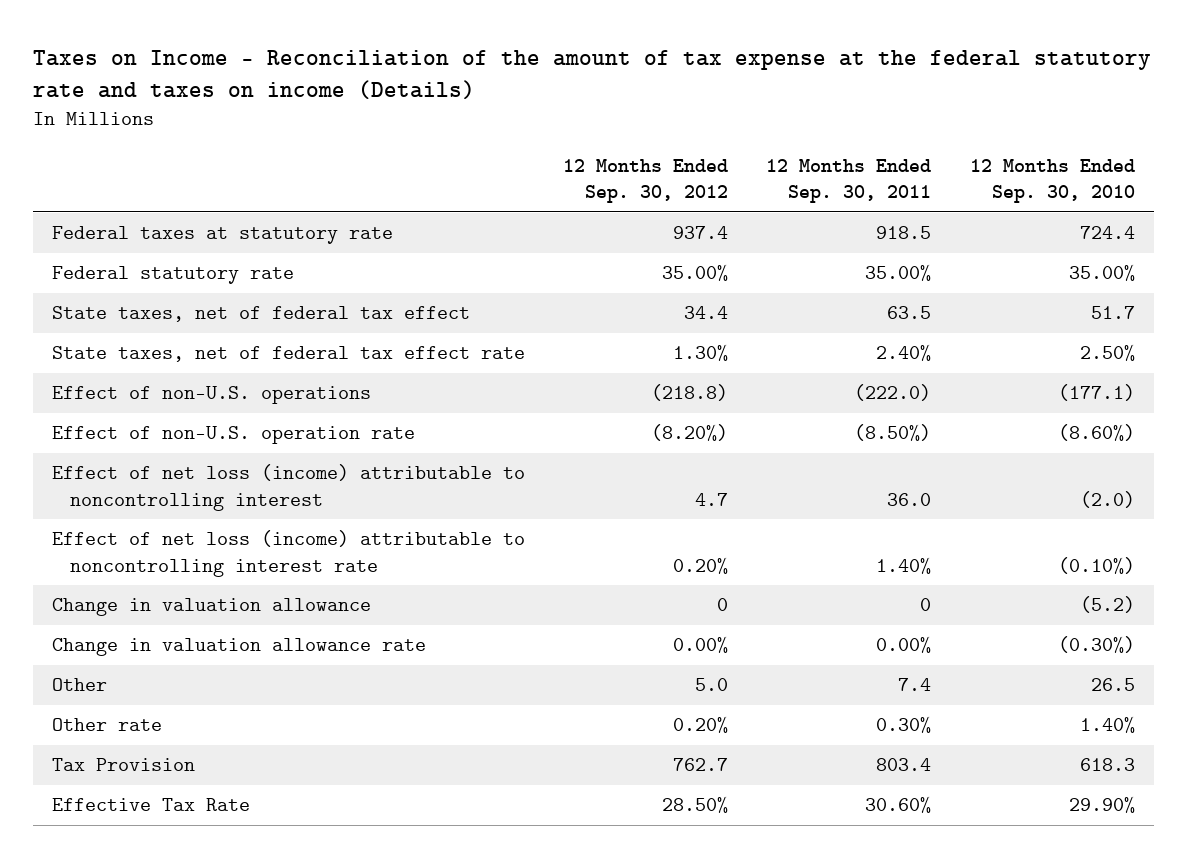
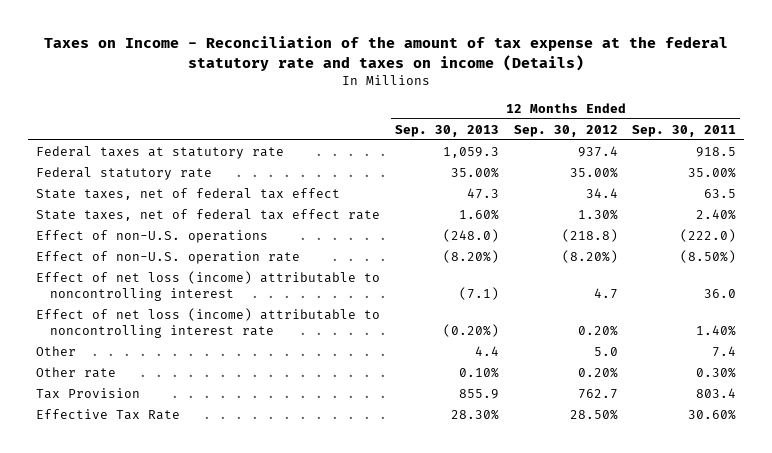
- | 12 Months Ended Sep. 30, 2012 | 12 Months Ended Sep. 30, 2011 | 12 Months Ended Sep. 30, 2010
+ | 12 Months Ended Sep. 30, 2013 | 12 Months Ended Sep. 30, 2012 | 12 Months Ended Sep. 30, 2011
- Change in valuation allowance | 0 | 0 | (5.2)
- Change in valuation allowance rate | 0.00% | 0.00% | (0.30%)

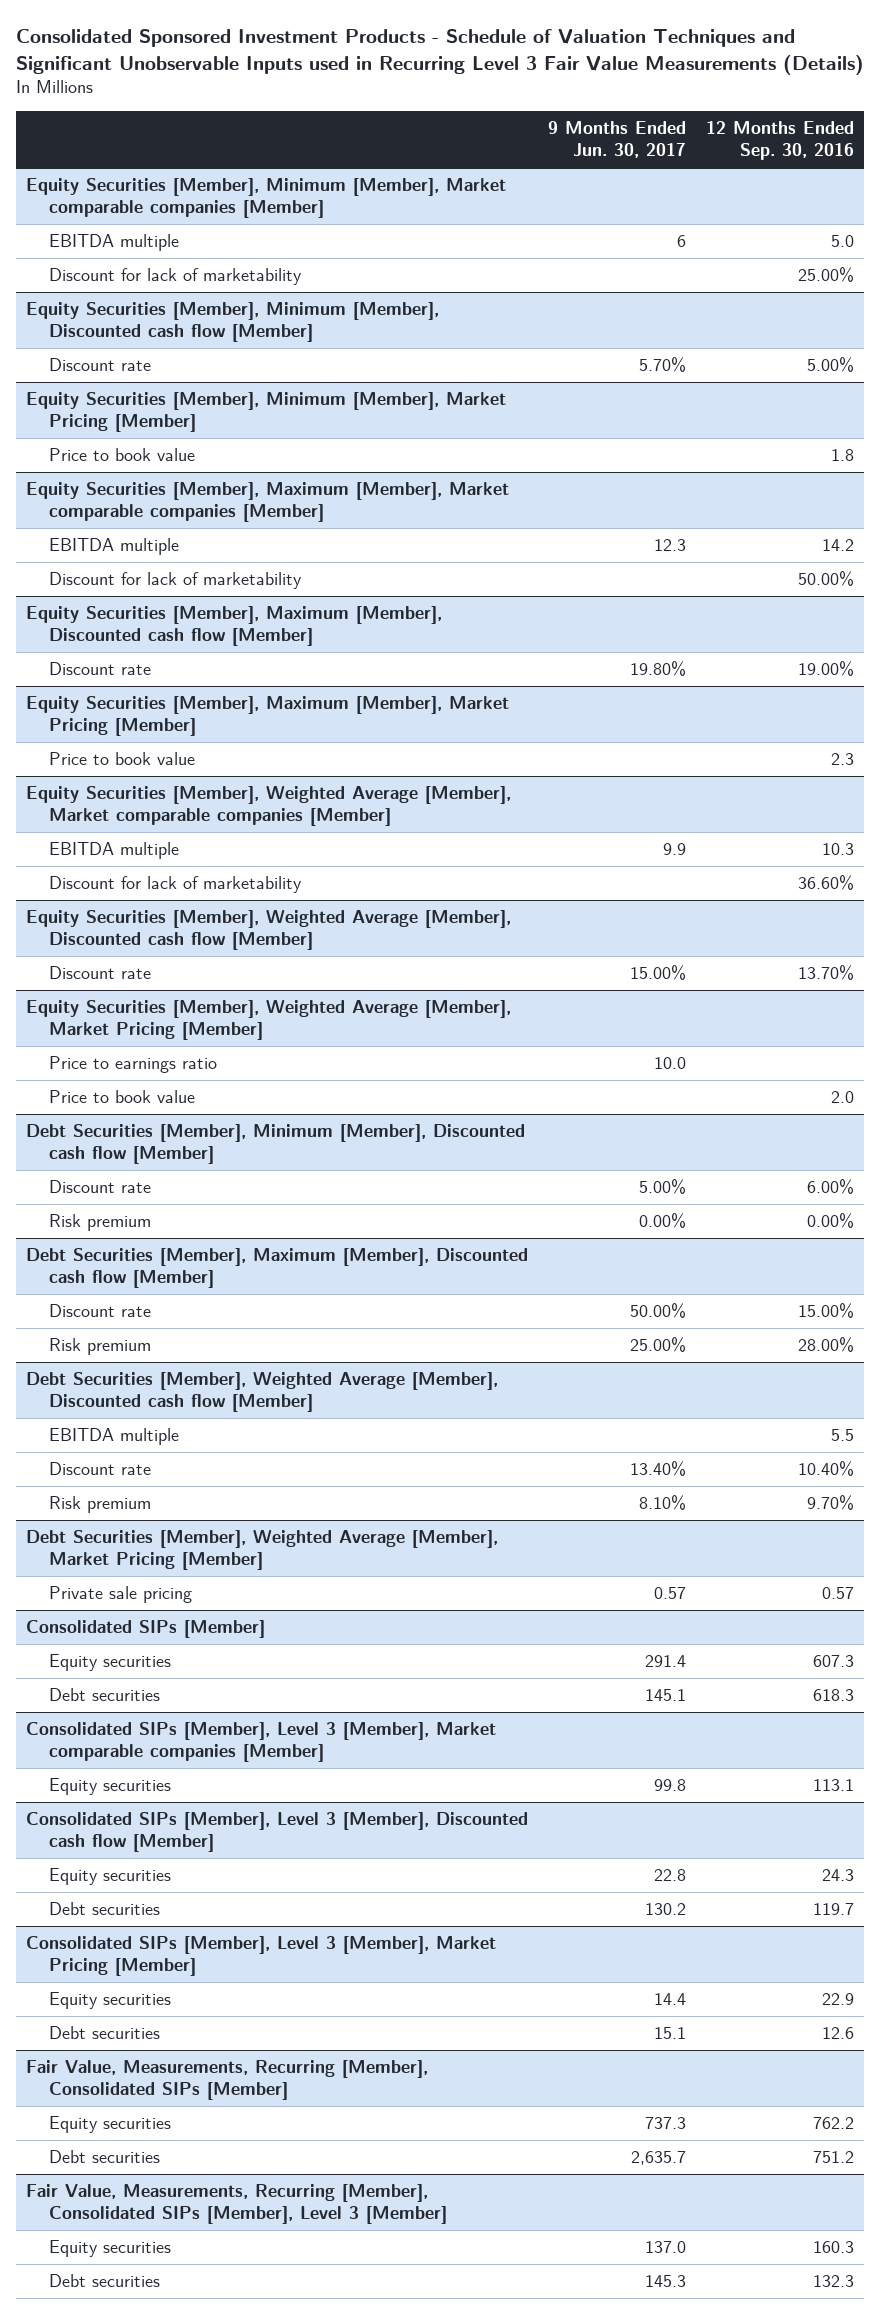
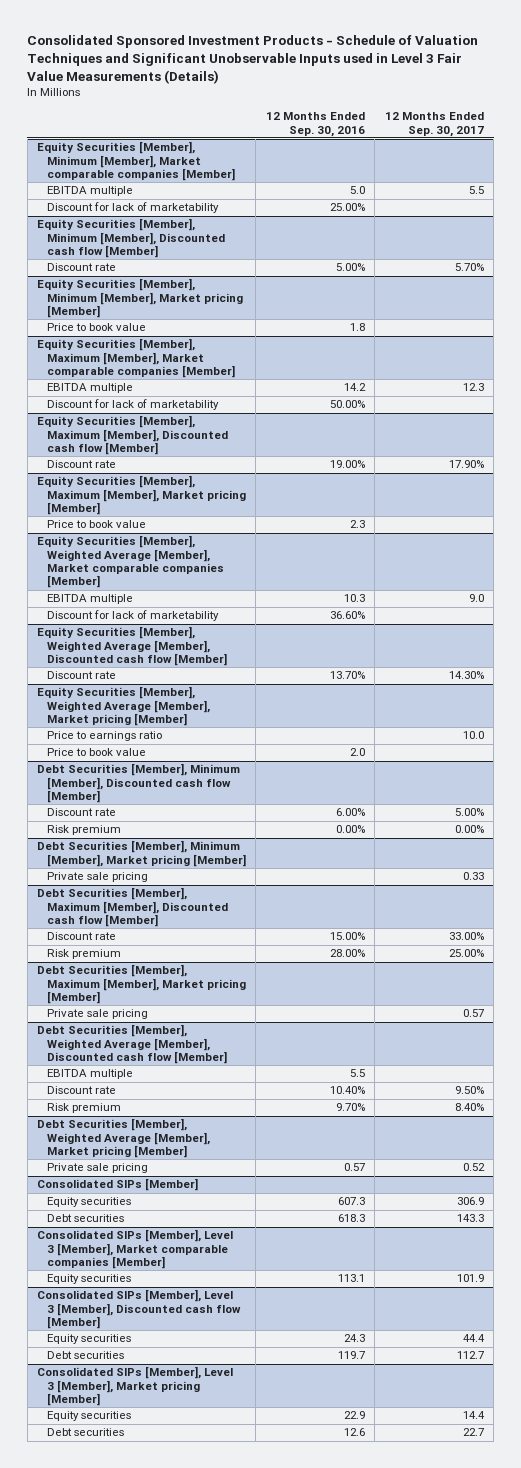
- Consolidated Sponsored Investment Products - Schedule of Valuation Techniques and Significant Unobservable Inputs used in Recurring Level 3 Fair Value Measurements (Details)
+ Consolidated Sponsored Investment Products - Schedule of Valuation Techniques and Significant Unobservable Inputs used in Level 3 Fair Value Measurements (Details)
- | 9 Months Ended Jun. 30, 2017 | 12 Months Ended Sep. 30, 2016
+ | 12 Months Ended Sep. 30, 2016 | 12 Months Ended Sep. 30, 2017
- Equity Securities [Member], Minimum [Member], Market Pricing [Member]
+ Equity Securities [Member], Minimum [Member], Market pricing [Member]
- Equity Securities [Member], Maximum [Member], Market Pricing [Member]
+ Equity Securities [Member], Maximum [Member], Market pricing [Member]
- Equity Securities [Member], Weighted Average [Member], Market Pricing [Member]
+ Equity Securities [Member], Weighted Average [Member], Market pricing [Member]
+ Debt Securities [Member], Minimum [Member], Market pricing [Member]
+ Private sale pricing | | 0.33
+ Debt Securities [Member], Maximum [Member], Market pricing [Member]
+ Private sale pricing | | 0.57
- Debt Securities [Member], Weighted Average [Member], Market Pricing [Member]
+ Debt Securities [Member], Weighted Average [Member], Market pricing [Member]
- Consolidated SIPs [Member], Level 3 [Member], Market Pricing [Member]
+ Consolidated SIPs [Member], Level 3 [Member], Market pricing [Member]
- Fair Value, Measurements, Recurring [Member], Consolidated SIPs [Member]
- Equity securities | 737.3 | 762.2
- Debt securities | 2,635.7 | 751.2
- Fair Value, Measurements, Recurring [Member], Consolidated SIPs [Member], Level 3 [Member]
- Equity securities | 137.0 | 160.3
- Debt securities | 145.3 | 132.3

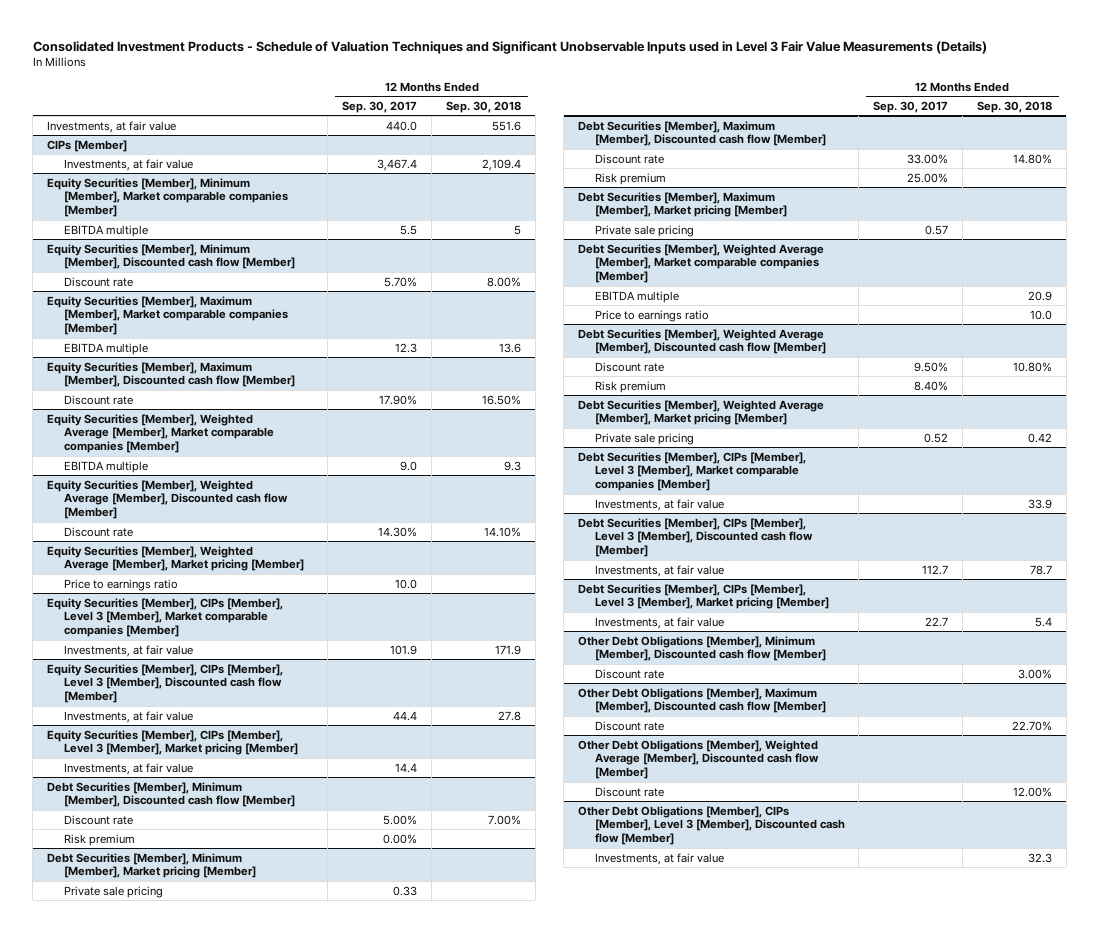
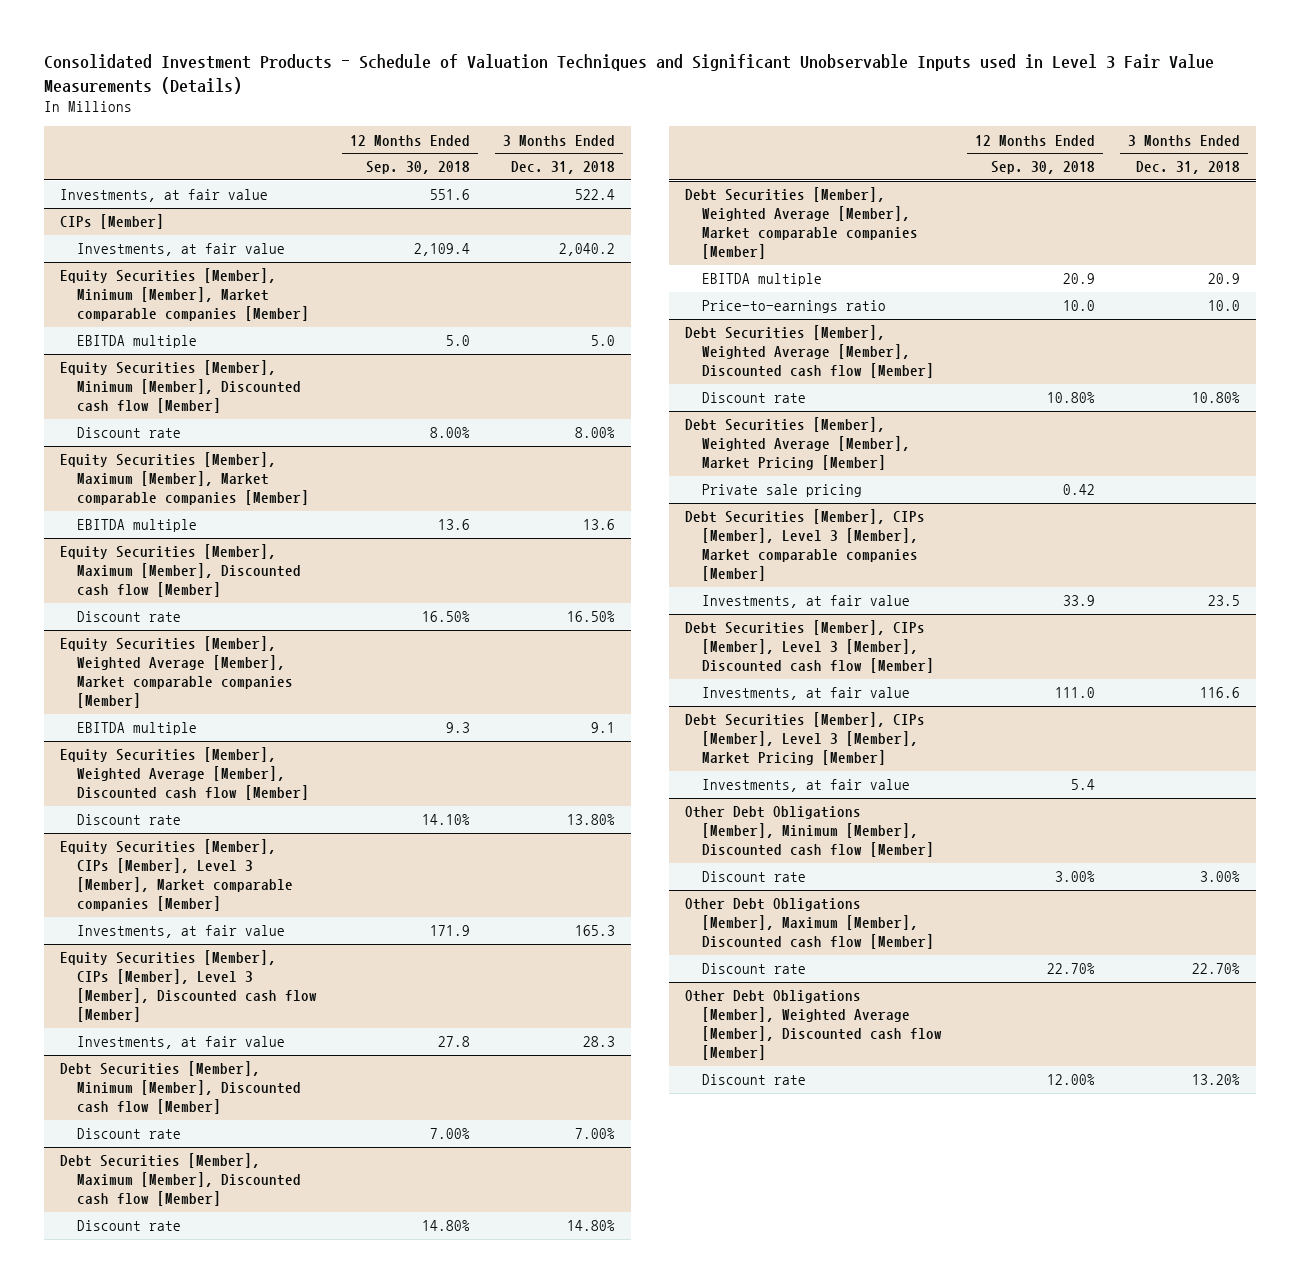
- | 12 Months Ended Sep. 30, 2017 | 12 Months Ended Sep. 30, 2018
+ | 12 Months Ended Sep. 30, 2018 | 3 Months Ended Dec. 31, 2018
@ Equity Securities [Member], Minimum [Member], Market comparable companies [Member]
- EBITDA multiple | 5.5 | 5
+ EBITDA multiple | 5.0 | 5.0
- Equity Securities [Member], Weighted Average [Member], Market pricing [Member]
- Price to earnings ratio | 10.0 |
- Equity Securities [Member], CIPs [Member], Level 3 [Member], Market pricing [Member]
- Investments, at fair value | 14.4 |
@ Debt Securities [Member], Minimum [Member], Discounted cash flow [Member]
- Risk premium | 0.00% |
- Debt Securities [Member], Minimum [Member], Market pricing [Member]
- Private sale pricing | 0.33 |
@ Debt Securities [Member], Maximum [Member], Discounted cash flow [Member]
- Risk premium | 25.00% |
- Debt Securities [Member], Maximum [Member], Market pricing [Member]
- Private sale pricing | 0.57 |
@ Debt Securities [Member], Weighted Average [Member], Market comparable companies [Member]
- Price to earnings ratio | | 10.0
+ Price-to-earnings ratio | 10.0 | 10.0
@ Debt Securities [Member], Weighted Average [Member], Discounted cash flow [Member]
- Risk premium | 8.40% |
- Debt Securities [Member], Weighted Average [Member], Market pricing [Member]
+ Debt Securities [Member], Weighted Average [Member], Market Pricing [Member]
@ Debt Securities [Member], CIPs [Member], Level 3 [Member], Discounted cash flow [Member]
- Investments, at fair value | 112.7 | 78.7
- Debt Securities [Member], CIPs [Member], Level 3 [Member], Market pricing [Member]
@ Debt Securities [Member], CIPs [Member], Level 3 [Member], Discounted cash flow [Member]
+ Investments, at fair value | 111.0 | 116.6
+ Debt Securities [Member], CIPs [Member], Level 3 [Member], Market Pricing [Member]
- Other Debt Obligations [Member], CIPs [Member], Level 3 [Member], Discounted cash flow [Member]
- Investments, at fair value | | 32.3

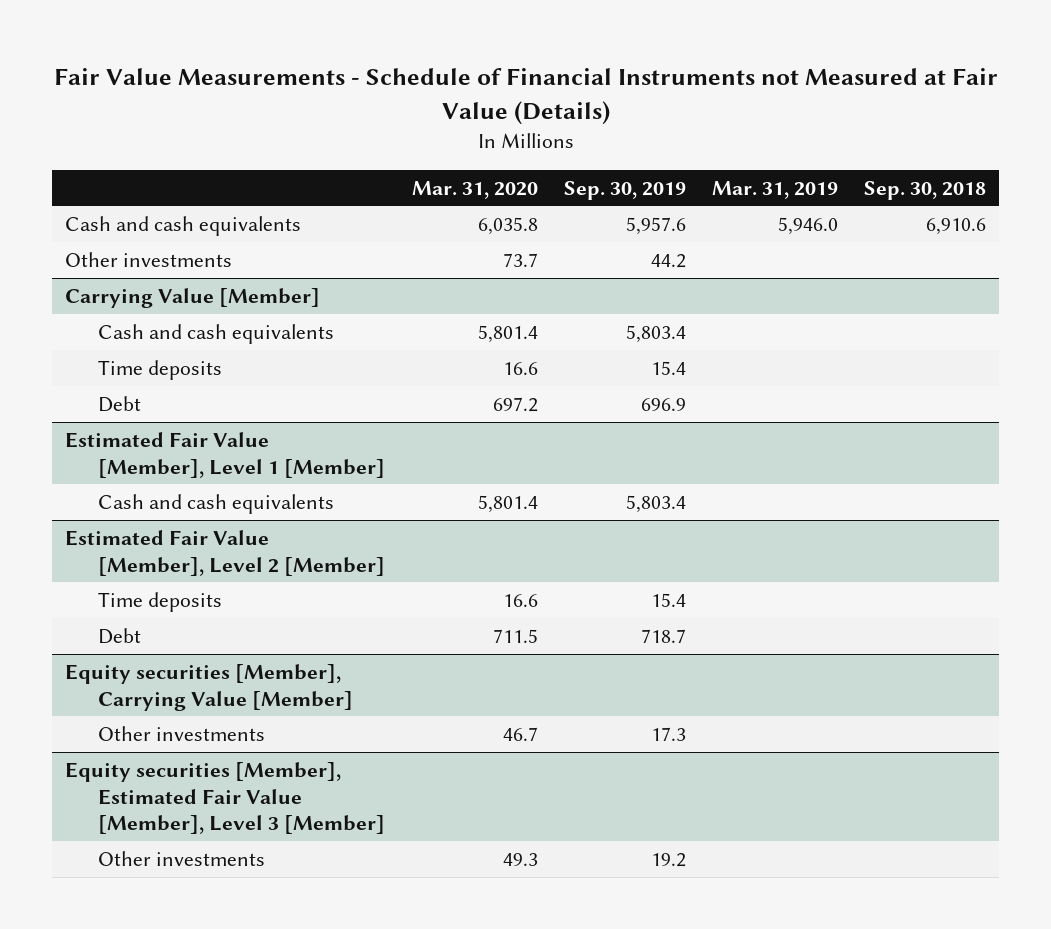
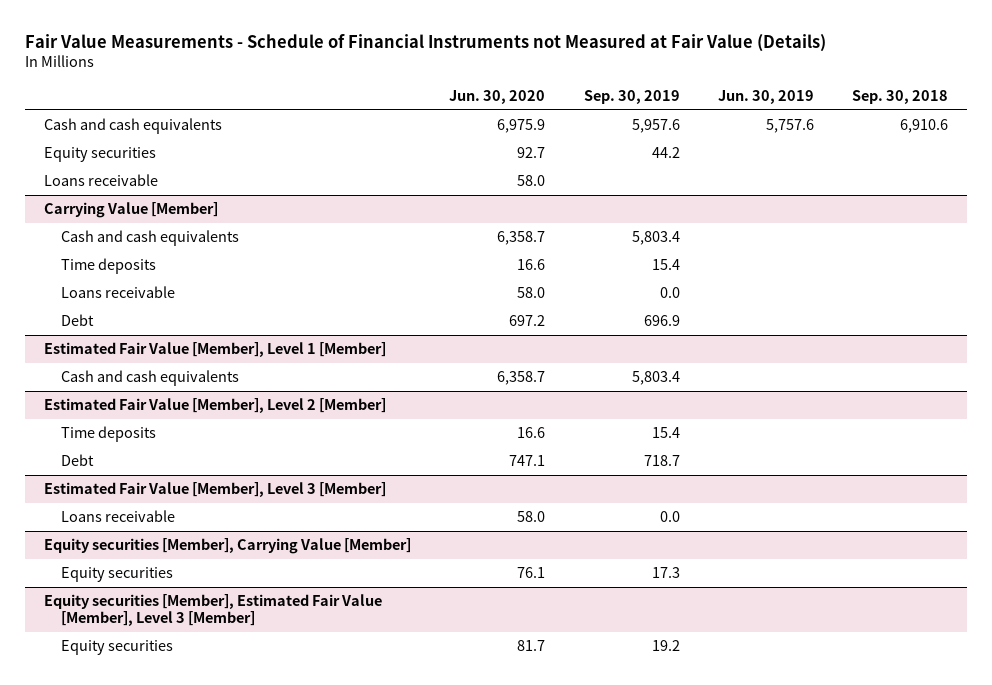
- | Mar. 31, 2020 | Sep. 30, 2019 | Mar. 31, 2019 | Sep. 30, 2018
+ | Jun. 30, 2020 | Sep. 30, 2019 | Jun. 30, 2019 | Sep. 30, 2018
- Other investments | 73.7 | 44.2 | |
+ Equity securities | 92.7 | 44.2 | |
+ Loans receivable | 58.0 | | |
@ Carrying Value [Member]
+ Loans receivable | 58.0 | 0.0 | |
+ Estimated Fair Value [Member], Level 3 [Member]
+ Loans receivable | 58.0 | 0.0 | |
@ Equity securities [Member], Carrying Value [Member]
- Other investments | 46.7 | 17.3 | |
+ Equity securities | 76.1 | 17.3 | |
@ Equity securities [Member], Estimated Fair Value [Member], Level 3 [Member]
- Other investments | 49.3 | 19.2 | |
+ Equity securities | 81.7 | 19.2 | |

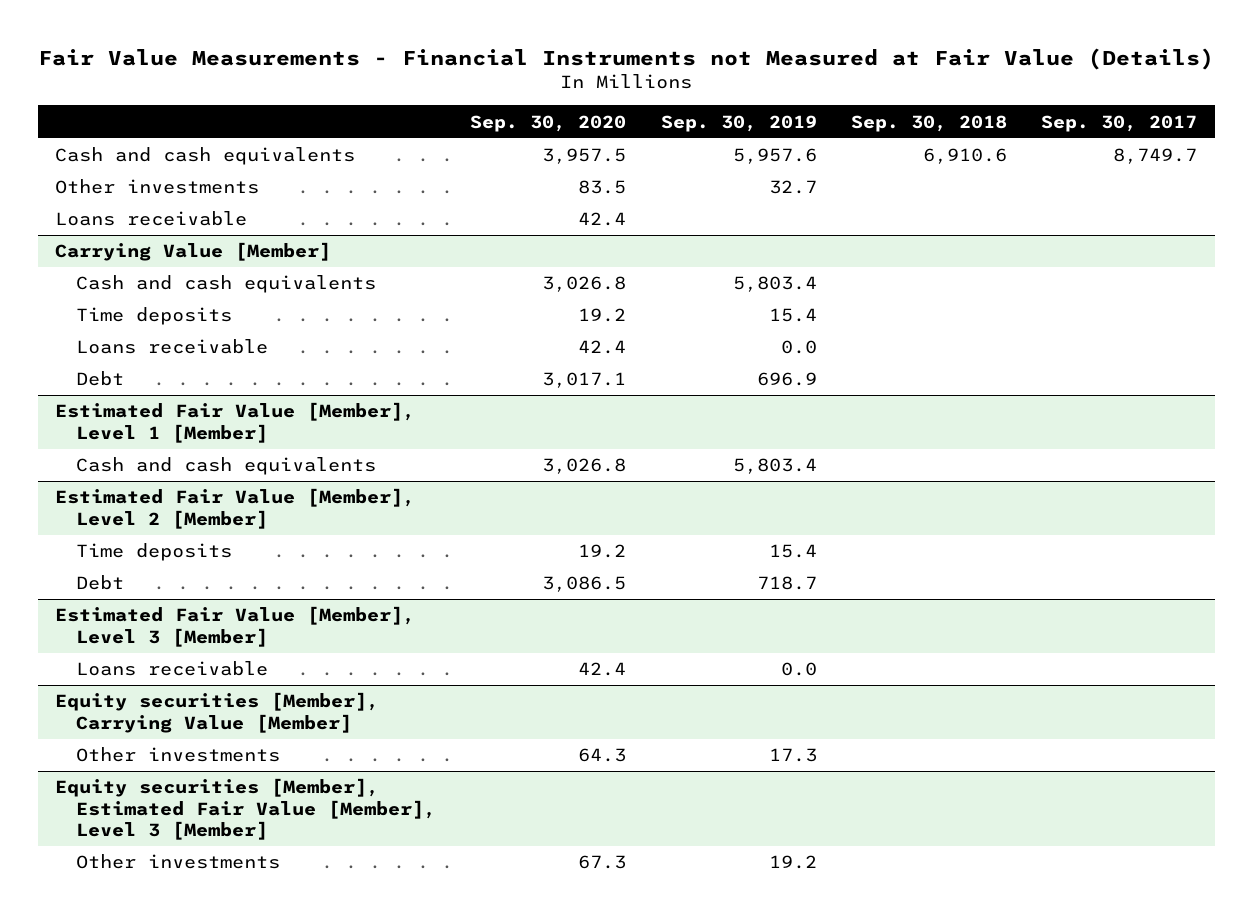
- Fair Value Measurements - Schedule of Financial Instruments not Measured at Fair Value (Details)
+ Fair Value Measurements - Financial Instruments not Measured at Fair Value (Details)
- | Jun. 30, 2020 | Sep. 30, 2019 | Jun. 30, 2019 | Sep. 30, 2018
+ | Sep. 30, 2020 | Sep. 30, 2019 | Sep. 30, 2018 | Sep. 30, 2017
- Equity securities | 92.7 | 44.2 | |
+ Other investments | 83.5 | 32.7 | |
@ Equity securities [Member], Carrying Value [Member]
- Equity securities | 76.1 | 17.3 | |
+ Other investments | 64.3 | 17.3 | |
@ Equity securities [Member], Estimated Fair Value [Member], Level 3 [Member]
- Equity securities | 81.7 | 19.2 | |
+ Other investments | 67.3 | 19.2 | |

